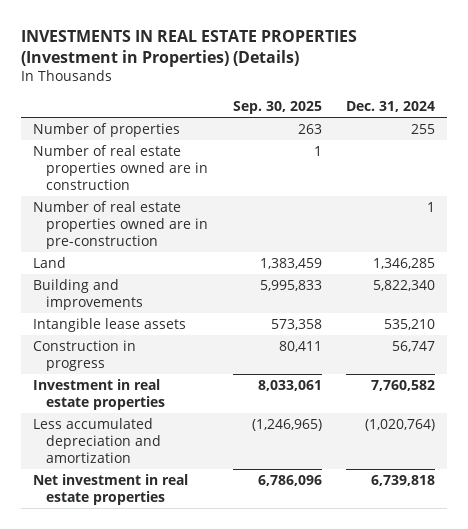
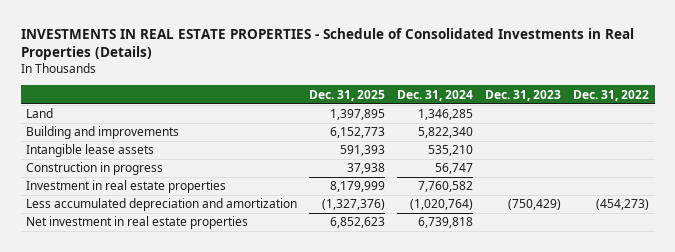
- INVESTMENTS IN REAL ESTATE PROPERTIES (Investment in Properties) (Details)
+ INVESTMENTS IN REAL ESTATE PROPERTIES - Schedule of Consolidated Investments in Real Properties (Details)
- | Sep. 30, 2025 | Dec. 31, 2024
+ | Dec. 31, 2025 | Dec. 31, 2024 | Dec. 31, 2023 | Dec. 31, 2022
- Number of properties | 263 | 255
- Number of real estate properties owned are in construction | 1 |
- Number of real estate properties owned are in pre-construction | | 1

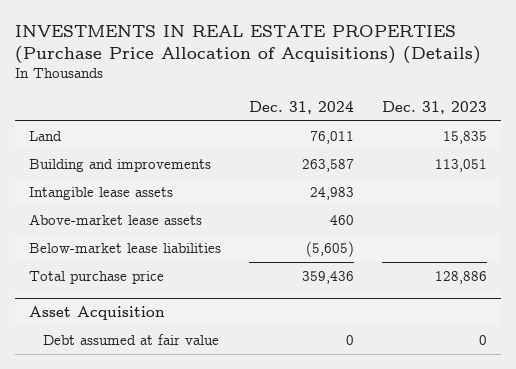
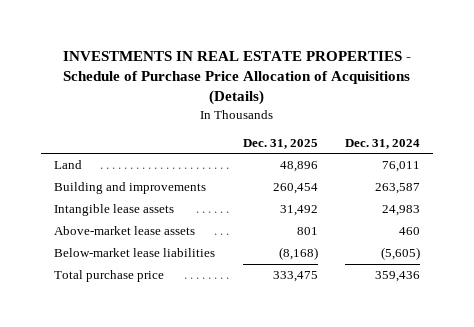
- INVESTMENTS IN REAL ESTATE PROPERTIES (Purchase Price Allocation of Acquisitions) (Details)
+ INVESTMENTS IN REAL ESTATE PROPERTIES - Schedule of Purchase Price Allocation of Acquisitions (Details)
- | Dec. 31, 2024 | Dec. 31, 2023
+ | Dec. 31, 2025 | Dec. 31, 2024
- Asset Acquisition
- Debt assumed at fair value | 0 | 0

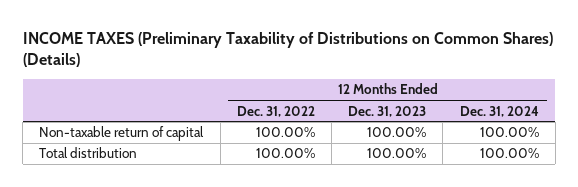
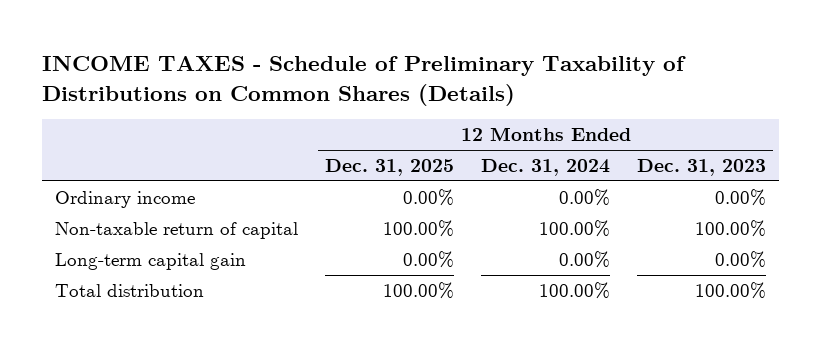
- INCOME TAXES (Preliminary Taxability of Distributions on Common Shares) (Details)
+ INCOME TAXES - Schedule of Preliminary Taxability of Distributions on Common Shares (Details)
- | 12 Months Ended Dec. 31, 2022 | 12 Months Ended Dec. 31, 2023 | 12 Months Ended Dec. 31, 2024
+ | 12 Months Ended Dec. 31, 2025 | 12 Months Ended Dec. 31, 2024 | 12 Months Ended Dec. 31, 2023
+ Ordinary income | 0.00% | 0.00% | 0.00%
+ Long-term capital gain | 0.00% | 0.00% | 0.00%

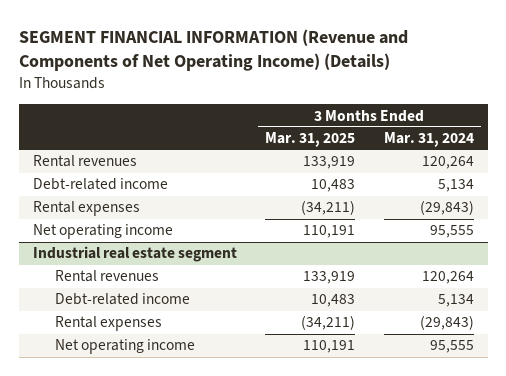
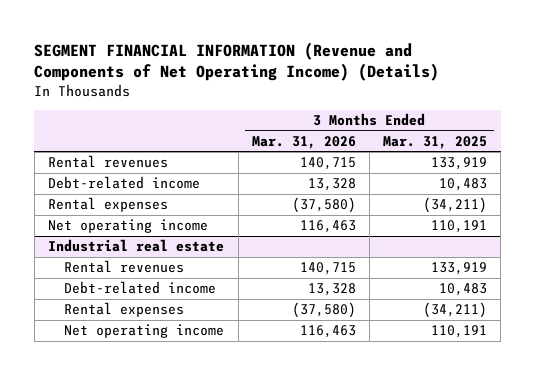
- | 3 Months Ended Mar. 31, 2025 | 3 Months Ended Mar. 31, 2024
+ | 3 Months Ended Mar. 31, 2026 | 3 Months Ended Mar. 31, 2025
- Industrial real estate segment
+ Industrial real estate

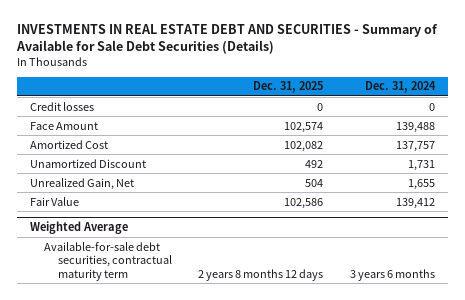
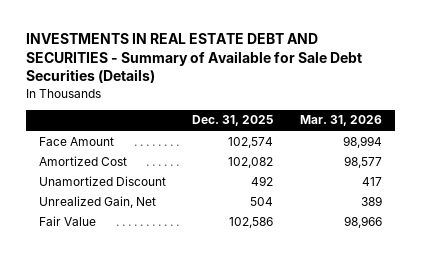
- | Dec. 31, 2025 | Dec. 31, 2024
+ | Dec. 31, 2025 | Mar. 31, 2026
- Credit losses | 0 | 0
- Weighted Average
- Available-for-sale debt securities, contractual maturity term | 2 years 8 months 12 days | 3 years 6 months

